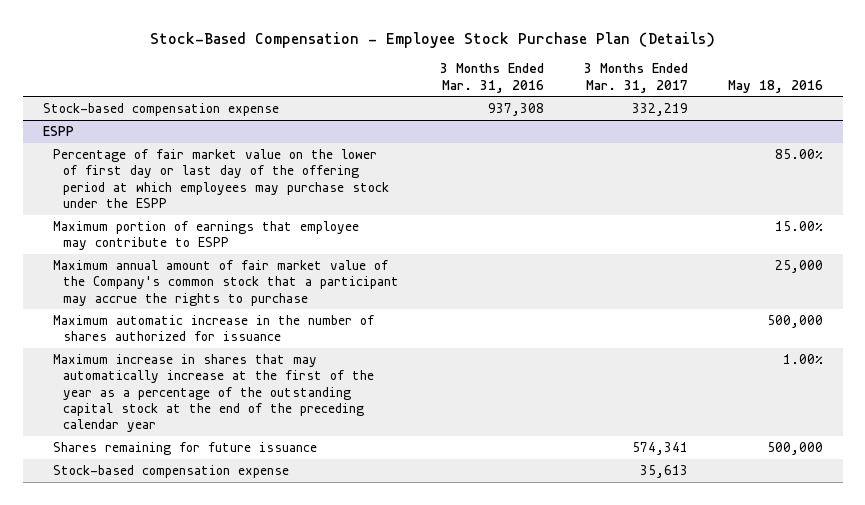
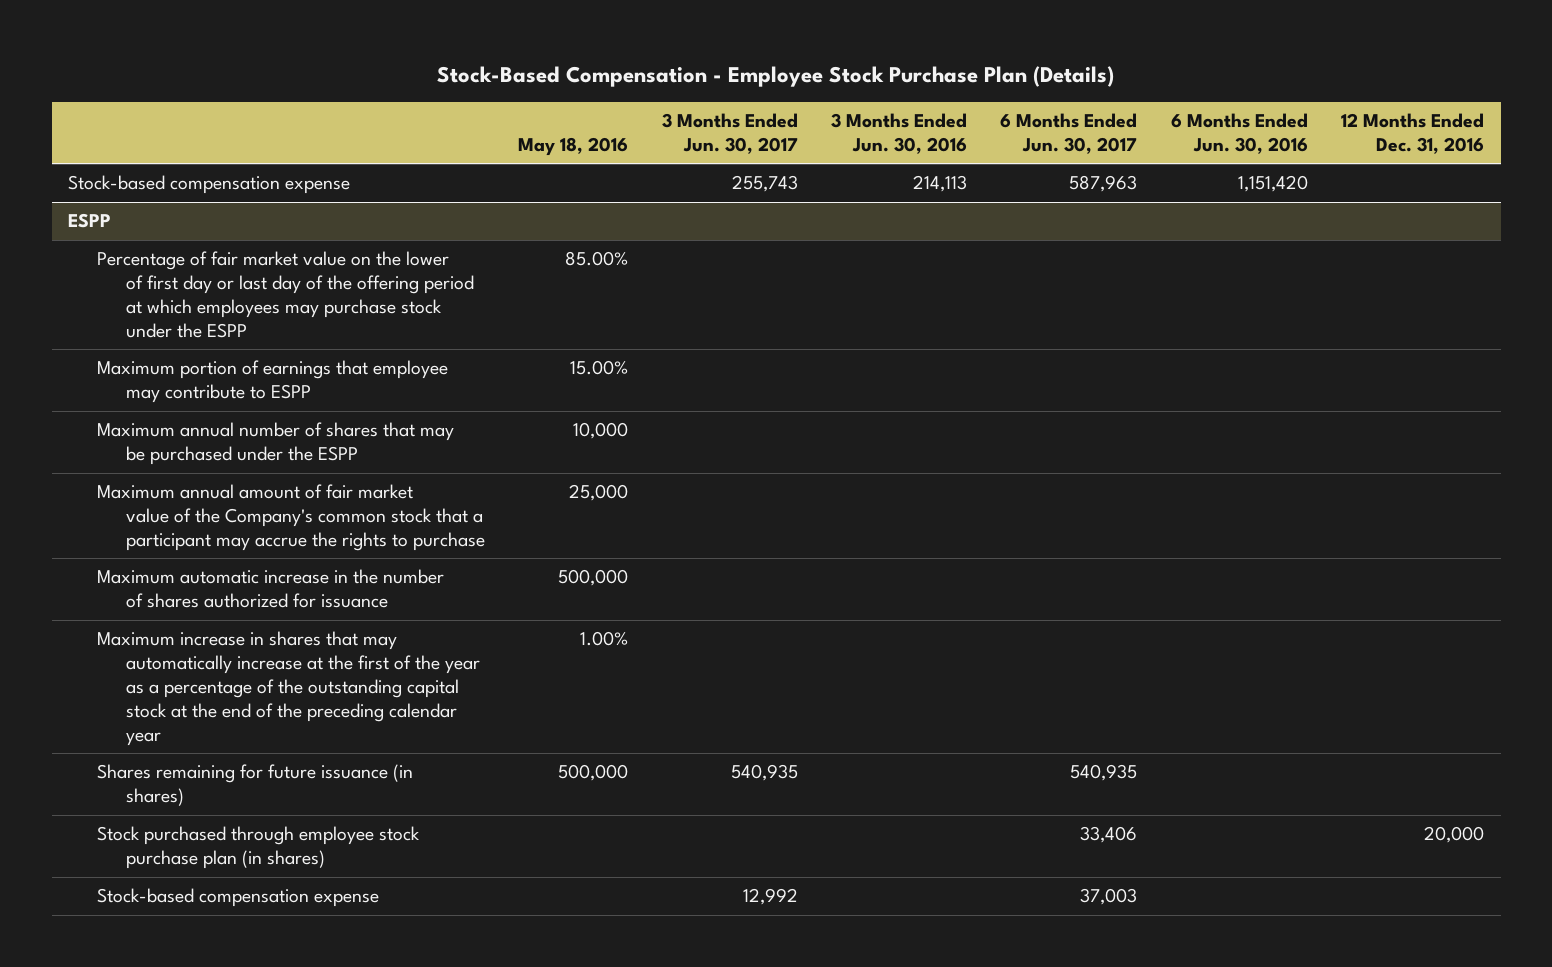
- | 3 Months Ended Mar. 31, 2016 | 3 Months Ended Mar. 31, 2017 | May 18, 2016
+ | May 18, 2016 | 3 Months Ended Jun. 30, 2017 | 3 Months Ended Jun. 30, 2016 | 6 Months Ended Jun. 30, 2017 | 6 Months Ended Jun. 30, 2016 | 12 Months Ended Dec. 31, 2016
@ ESPP
+ Maximum annual number of shares that may be purchased under the ESPP | 10,000 | | | | |
- Shares remaining for future issuance | | 574,341 | 500,000
+ Shares remaining for future issuance (in shares) | 500,000 | 540,935 | | 540,935 | |
+ Stock purchased through employee stock purchase plan (in shares) | | | | 33,406 | | 20,000

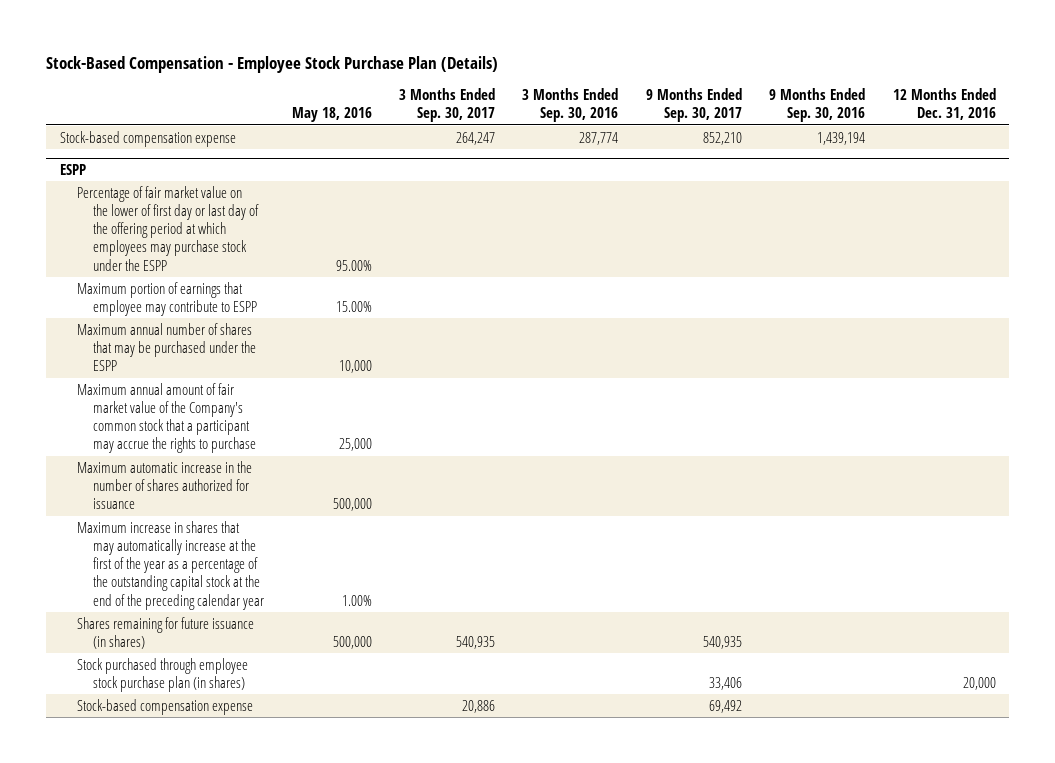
- | May 18, 2016 | 3 Months Ended Jun. 30, 2017 | 3 Months Ended Jun. 30, 2016 | 6 Months Ended Jun. 30, 2017 | 6 Months Ended Jun. 30, 2016 | 12 Months Ended Dec. 31, 2016
+ | May 18, 2016 | 3 Months Ended Sep. 30, 2017 | 3 Months Ended Sep. 30, 2016 | 9 Months Ended Sep. 30, 2017 | 9 Months Ended Sep. 30, 2016 | 12 Months Ended Dec. 31, 2016
@ ESPP
- Percentage of fair market value on the lower of first day or last day of the offering period at which employees may purchase stock under the ESPP | 85.00% | | | | |
+ Percentage of fair market value on the lower of first day or last day of the offering period at which employees may purchase stock under the ESPP | 95.00% | | | | |

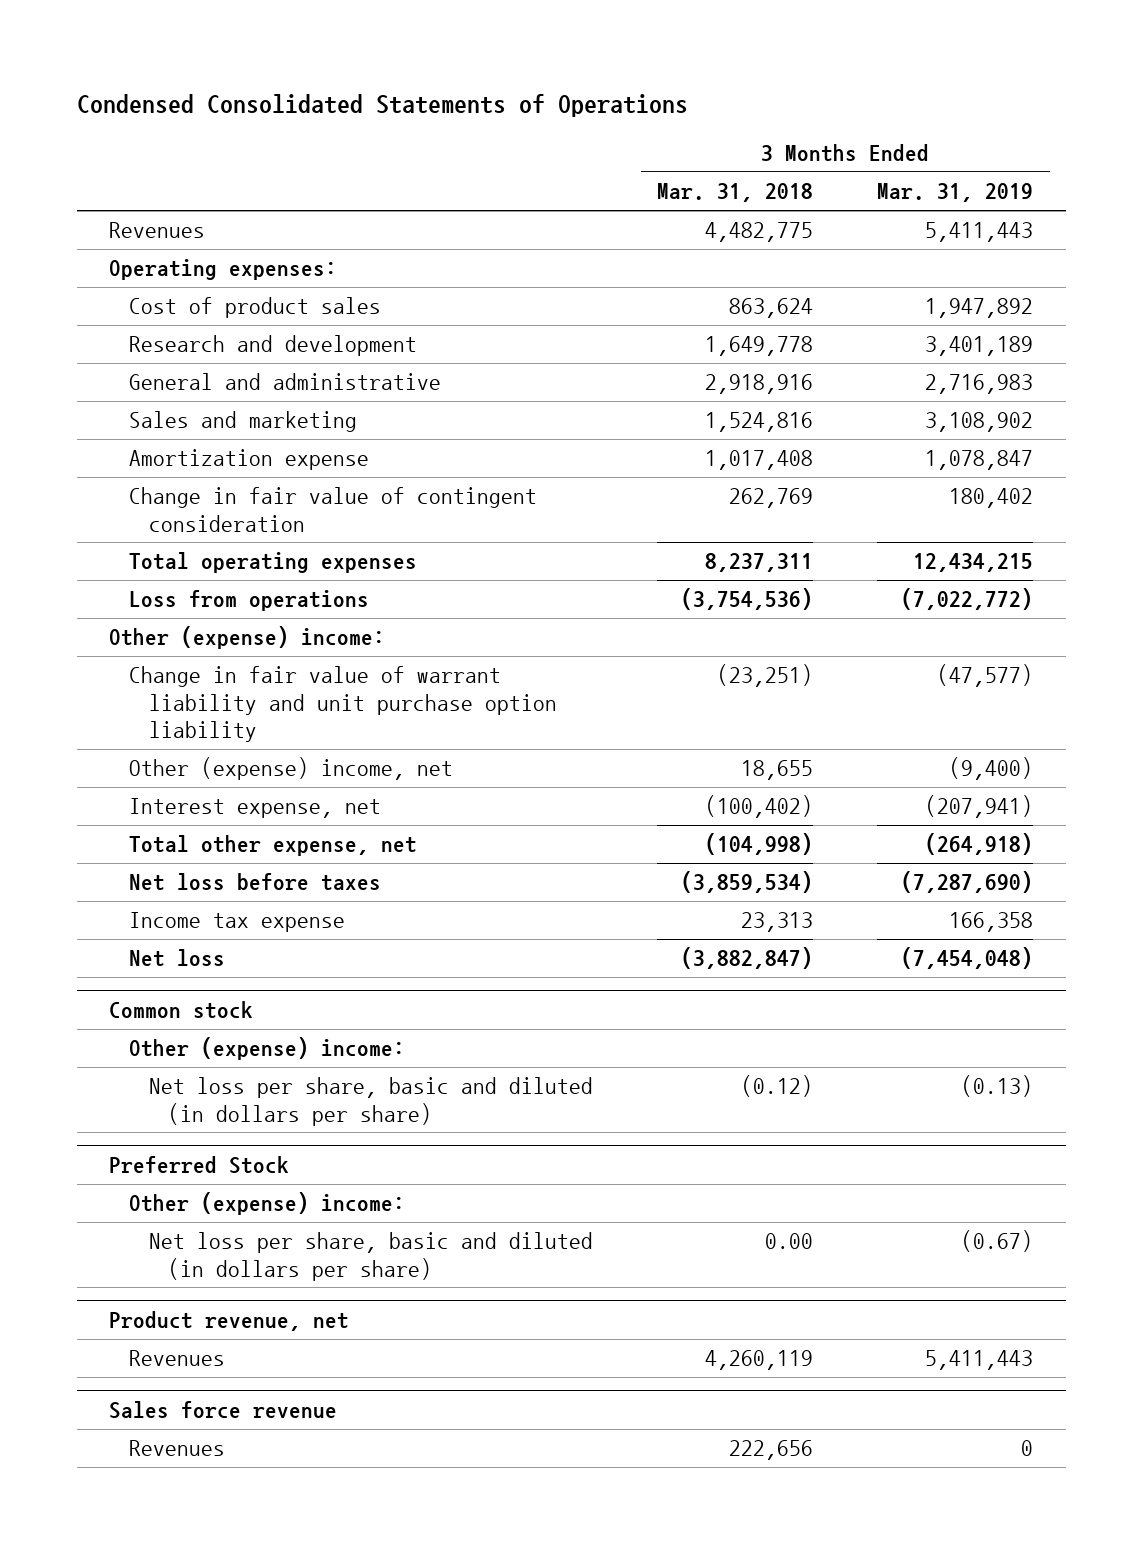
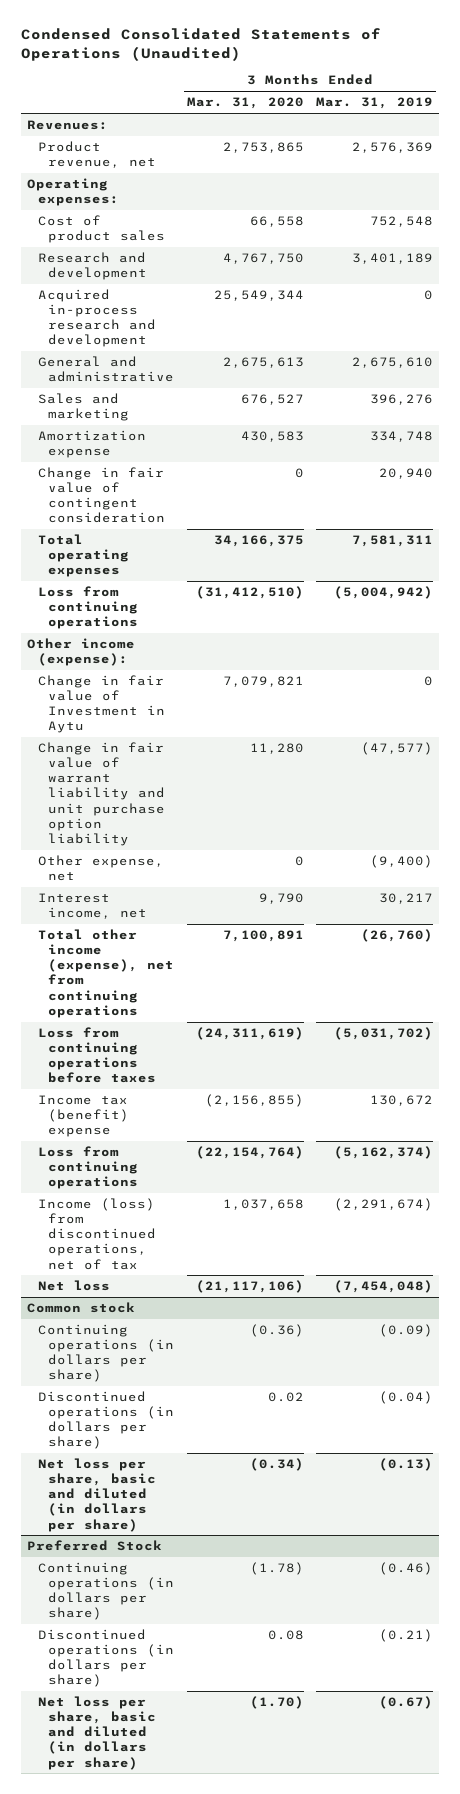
- Condensed Consolidated Statements of Operations
+ Condensed Consolidated Statements of Operations (Unaudited)
- | 3 Months Ended Mar. 31, 2018 | 3 Months Ended Mar. 31, 2019
+ | 3 Months Ended Mar. 31, 2020 | 3 Months Ended Mar. 31, 2019
- Revenues | 4,482,775 | 5,411,443
+ Revenues:
+ Product revenue, net | 2,753,865 | 2,576,369
- Cost of product sales | 863,624 | 1,947,892
+ Cost of product sales | 66,558 | 752,548
- General and administrative | 2,918,916 | 2,716,983
- Sales and marketing | 1,524,816 | 3,108,902
- Amortization expense | 1,017,408 | 1,078,847
- Change in fair value of contingent consideration | 262,769 | 180,402
- Total operating expenses | 8,237,311 | 12,434,215
- Loss from operations | (3,754,536) | (7,022,772)
- Other (expense) income:
+ Acquired in-process research and development | 25,549,344 | 0
+ General and administrative | 2,675,613 | 2,675,610
+ Sales and marketing | 676,527 | 396,276
+ Amortization expense | 430,583 | 334,748
+ Change in fair value of contingent consideration | 0 | 20,940
+ Total operating expenses | 34,166,375 | 7,581,311
+ Loss from continuing operations | (31,412,510) | (5,004,942)
+ Other income (expense):
+ Change in fair value of Investment in Aytu | 7,079,821 | 0
- Other (expense) income, net | 18,655 | (9,400)
- Interest expense, net | (100,402) | (207,941)
- Total other expense, net | (104,998) | (264,918)
- Net loss before taxes | (3,859,534) | (7,287,690)
- Income tax expense | 23,313 | 166,358
+ Other expense, net | 0 | (9,400)
+ Interest income, net | 9,790 | 30,217
+ Total other income (expense), net from continuing operations | 7,100,891 | (26,760)
+ Loss from continuing operations before taxes | (24,311,619) | (5,031,702)
+ Income tax (benefit) expense | (2,156,855) | 130,672
+ Loss from continuing operations | (22,154,764) | (5,162,374)
+ Income (loss) from discontinued operations, net of tax | 1,037,658 | (2,291,674)
@ Common stock
- Other (expense) income:
+ Continuing operations (in dollars per share) | (0.36) | (0.09)
+ Discontinued operations (in dollars per share) | 0.02 | (0.04)
@ Preferred Stock
- Other (expense) income:
+ Continuing operations (in dollars per share) | (1.78) | (0.46)
+ Discontinued operations (in dollars per share) | 0.08 | (0.21)
- Product revenue, net
- Revenues | 4,260,119 | 5,411,443
- Sales force revenue
- Revenues | 222,656 | 0

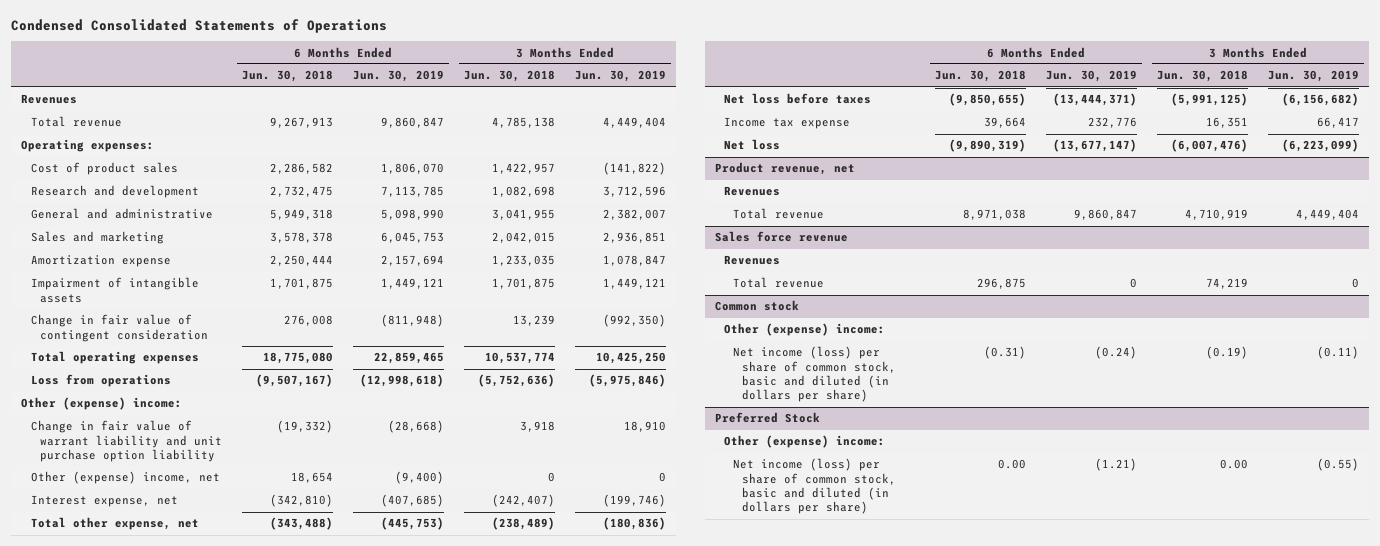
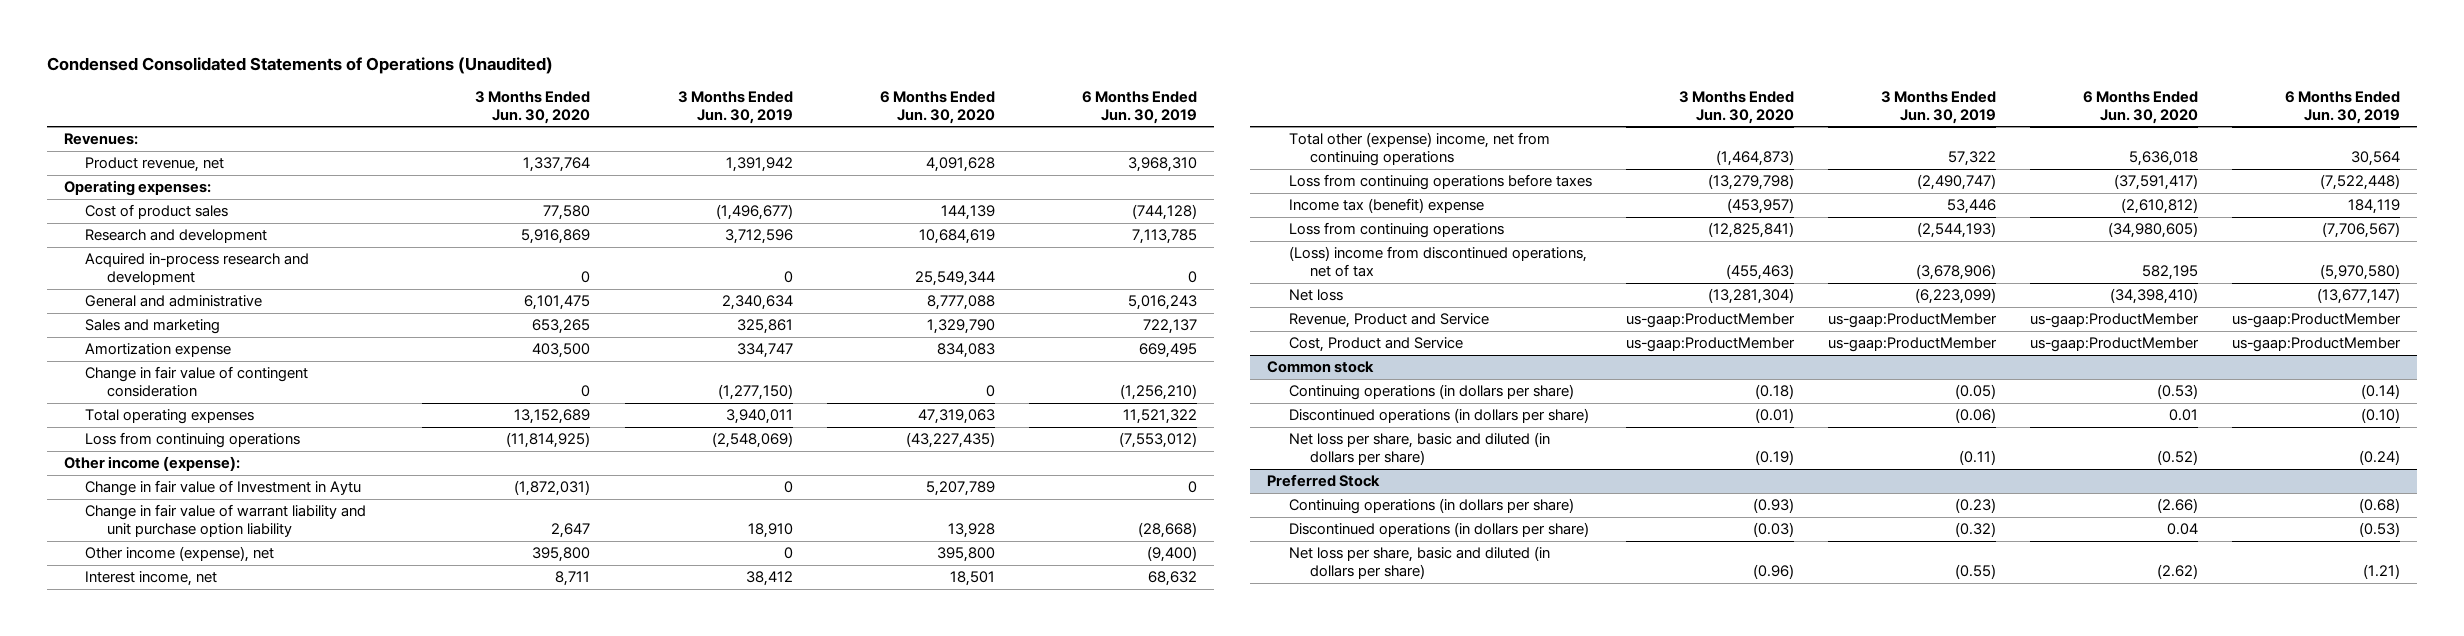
- Condensed Consolidated Statements of Operations
+ Condensed Consolidated Statements of Operations (Unaudited)
- | 6 Months Ended Jun. 30, 2018 | 6 Months Ended Jun. 30, 2019 | 3 Months Ended Jun. 30, 2018 | 3 Months Ended Jun. 30, 2019
+ | 3 Months Ended Jun. 30, 2020 | 3 Months Ended Jun. 30, 2019 | 6 Months Ended Jun. 30, 2020 | 6 Months Ended Jun. 30, 2019
- Revenues
- Total revenue | 9,267,913 | 9,860,847 | 4,785,138 | 4,449,404
+ Revenues:
+ Product revenue, net | 1,337,764 | 1,391,942 | 4,091,628 | 3,968,310
- Cost of product sales | 2,286,582 | 1,806,070 | 1,422,957 | (141,822)
+ Cost of product sales | 77,580 | (1,496,677) | 144,139 | (744,128)
- General and administrative | 5,949,318 | 5,098,990 | 3,041,955 | 2,382,007
- Sales and marketing | 3,578,378 | 6,045,753 | 2,042,015 | 2,936,851
- Amortization expense | 2,250,444 | 2,157,694 | 1,233,035 | 1,078,847
- Impairment of intangible assets | 1,701,875 | 1,449,121 | 1,701,875 | 1,449,121
- Change in fair value of contingent consideration | 276,008 | (811,948) | 13,239 | (992,350)
- Total operating expenses | 18,775,080 | 22,859,465 | 10,537,774 | 10,425,250
- Loss from operations | (9,507,167) | (12,998,618) | (5,752,636) | (5,975,846)
- Other (expense) income:
+ Acquired in-process research and development | 0 | 0 | 25,549,344 | 0
+ General and administrative | 6,101,475 | 2,340,634 | 8,777,088 | 5,016,243
+ Sales and marketing | 653,265 | 325,861 | 1,329,790 | 722,137
+ Amortization expense | 403,500 | 334,747 | 834,083 | 669,495
+ Change in fair value of contingent consideration | 0 | (1,277,150) | 0 | (1,256,210)
+ Total operating expenses | 13,152,689 | 3,940,011 | 47,319,063 | 11,521,322
+ Loss from continuing operations | (11,814,925) | (2,548,069) | (43,227,435) | (7,553,012)
+ Other income (expense):
+ Change in fair value of Investment in Aytu | (1,872,031) | 0 | 5,207,789 | 0
- Other (expense) income, net | 18,654 | (9,400) | 0 | 0
- Interest expense, net | (342,810) | (407,685) | (242,407) | (199,746)
- Total other expense, net | (343,488) | (445,753) | (238,489) | (180,836)
- Net loss before taxes | (9,850,655) | (13,444,371) | (5,991,125) | (6,156,682)
- Income tax expense | 39,664 | 232,776 | 16,351 | 66,417
+ Other income (expense), net | 395,800 | 0 | 395,800 | (9,400)
+ Interest income, net | 8,711 | 38,412 | 18,501 | 68,632
+ Total other (expense) income, net from continuing operations | (1,464,873) | 57,322 | 5,636,018 | 30,564
+ Loss from continuing operations before taxes | (13,279,798) | (2,490,747) | (37,591,417) | (7,522,448)
+ Income tax (benefit) expense | (453,957) | 53,446 | (2,610,812) | 184,119
+ Loss from continuing operations | (12,825,841) | (2,544,193) | (34,980,605) | (7,706,567)
+ (Loss) income from discontinued operations, net of tax | (455,463) | (3,678,906) | 582,195 | (5,970,580)
- Product revenue, net
- Revenues
- Total revenue | 8,971,038 | 9,860,847 | 4,710,919 | 4,449,404
- Sales force revenue
- Revenues
- Total revenue | 296,875 | 0 | 74,219 | 0
+ Revenue, Product and Service | us-gaap:ProductMember | us-gaap:ProductMember | us-gaap:ProductMember | us-gaap:ProductMember
+ Cost, Product and Service | us-gaap:ProductMember | us-gaap:ProductMember | us-gaap:ProductMember | us-gaap:ProductMember
@ Common stock
- Other (expense) income:
- Net income (loss) per share of common stock, basic and diluted (in dollars per share) | (0.31) | (0.24) | (0.19) | (0.11)
+ Continuing operations (in dollars per share) | (0.18) | (0.05) | (0.53) | (0.14)
+ Discontinued operations (in dollars per share) | (0.01) | (0.06) | 0.01 | (0.10)
+ Net loss per share, basic and diluted (in dollars per share) | (0.19) | (0.11) | (0.52) | (0.24)
@ Preferred Stock
- Other (expense) income:
- Net income (loss) per share of common stock, basic and diluted (in dollars per share) | 0.00 | (1.21) | 0.00 | (0.55)
+ Continuing operations (in dollars per share) | (0.93) | (0.23) | (2.66) | (0.68)
+ Discontinued operations (in dollars per share) | (0.03) | (0.32) | 0.04 | (0.53)
+ Net loss per share, basic and diluted (in dollars per share) | (0.96) | (0.55) | (2.62) | (1.21)

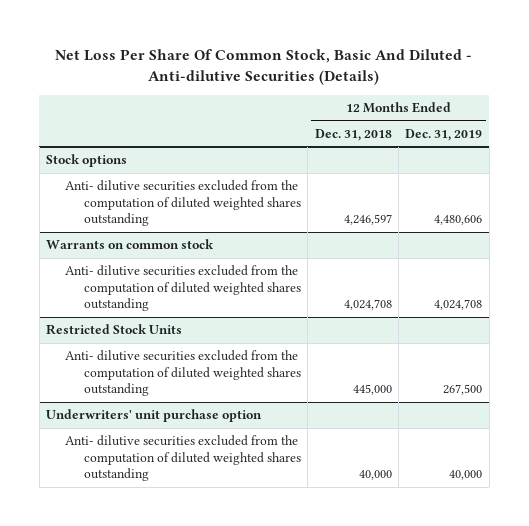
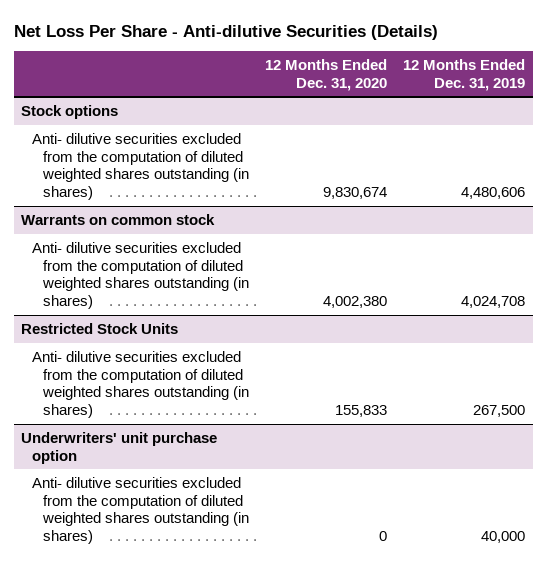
- Net Loss Per Share Of Common Stock, Basic And Diluted - Anti-dilutive Securities (Details)
+ Net Loss Per Share - Anti-dilutive Securities (Details)
- | 12 Months Ended Dec. 31, 2018 | 12 Months Ended Dec. 31, 2019
+ | 12 Months Ended Dec. 31, 2020 | 12 Months Ended Dec. 31, 2019
@ Stock options
- Anti- dilutive securities excluded from the computation of diluted weighted shares outstanding | 4,246,597 | 4,480,606
+ Anti- dilutive securities excluded from the computation of diluted weighted shares outstanding (in shares) | 9,830,674 | 4,480,606
@ Warrants on common stock
- Anti- dilutive securities excluded from the computation of diluted weighted shares outstanding | 4,024,708 | 4,024,708
+ Anti- dilutive securities excluded from the computation of diluted weighted shares outstanding (in shares) | 4,002,380 | 4,024,708
@ Restricted Stock Units
- Anti- dilutive securities excluded from the computation of diluted weighted shares outstanding | 445,000 | 267,500
+ Anti- dilutive securities excluded from the computation of diluted weighted shares outstanding (in shares) | 155,833 | 267,500
@ Underwriters' unit purchase option
- Anti- dilutive securities excluded from the computation of diluted weighted shares outstanding | 40,000 | 40,000
+ Anti- dilutive securities excluded from the computation of diluted weighted shares outstanding (in shares) | 0 | 40,000

